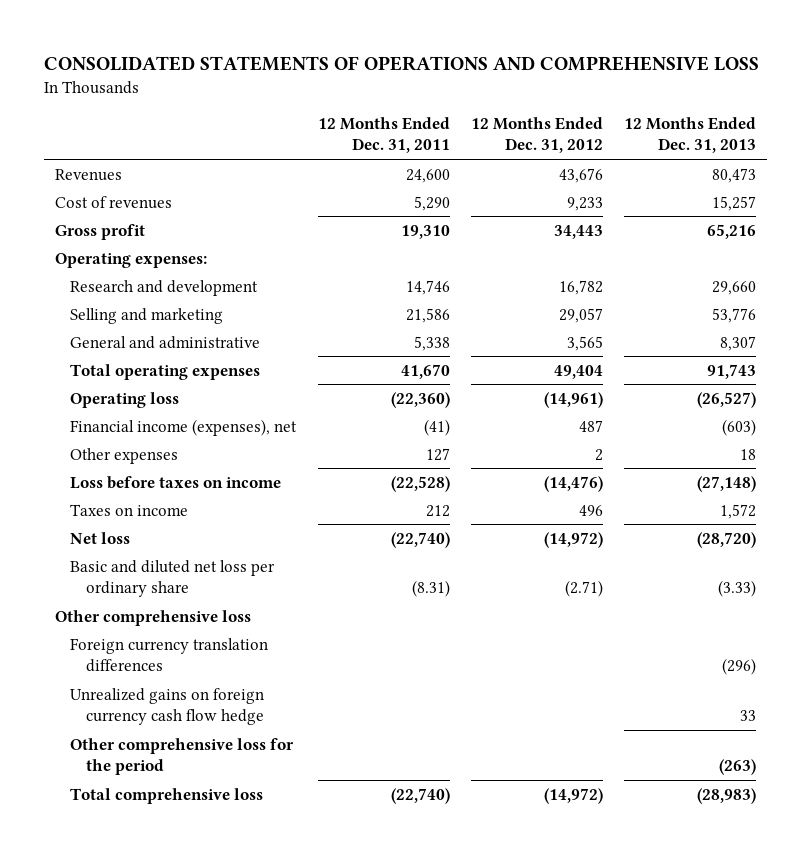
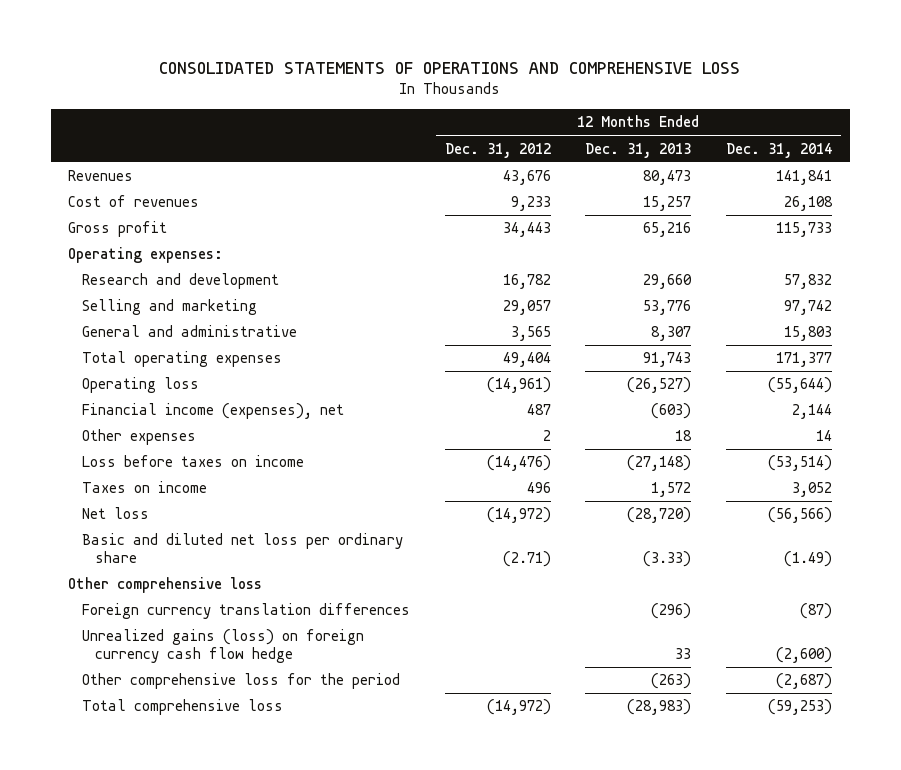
- | 12 Months Ended Dec. 31, 2011 | 12 Months Ended Dec. 31, 2012 | 12 Months Ended Dec. 31, 2013
+ | 12 Months Ended Dec. 31, 2012 | 12 Months Ended Dec. 31, 2013 | 12 Months Ended Dec. 31, 2014
- Unrealized gains on foreign currency cash flow hedge | | | 33
+ Unrealized gains (loss) on foreign currency cash flow hedge | | 33 | (2,600)

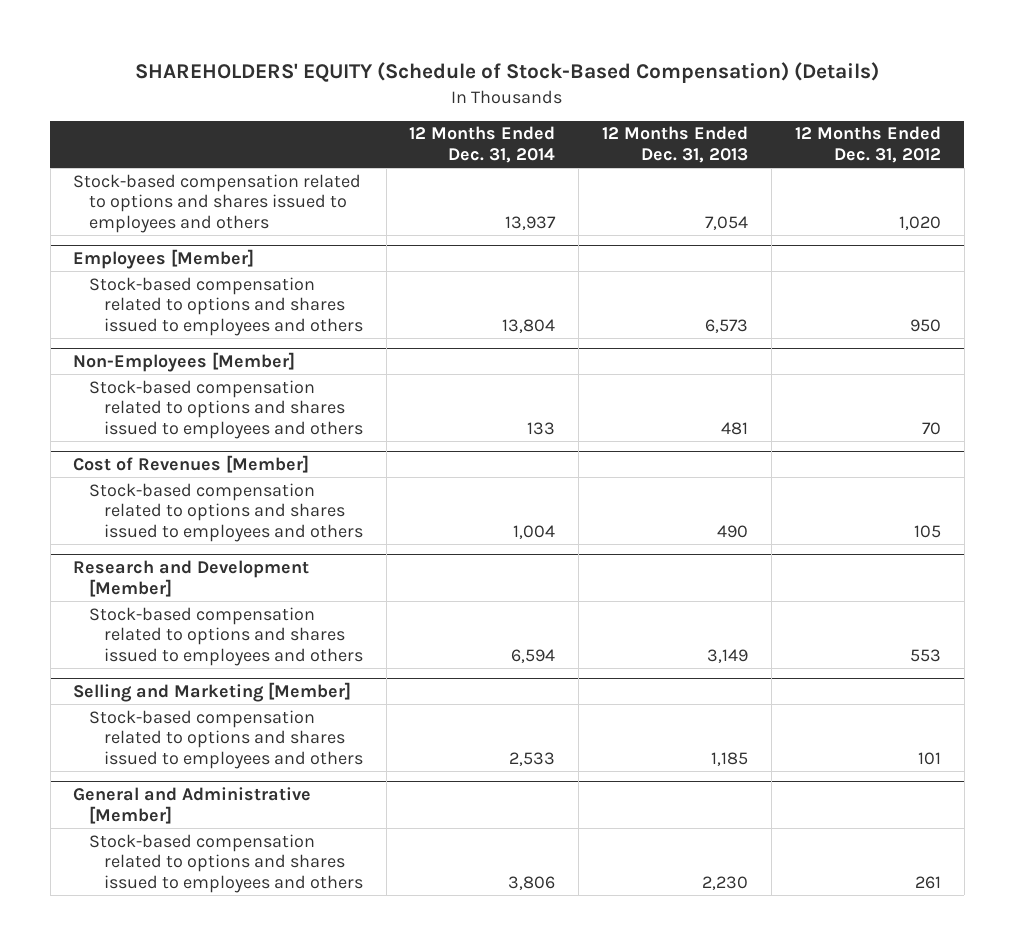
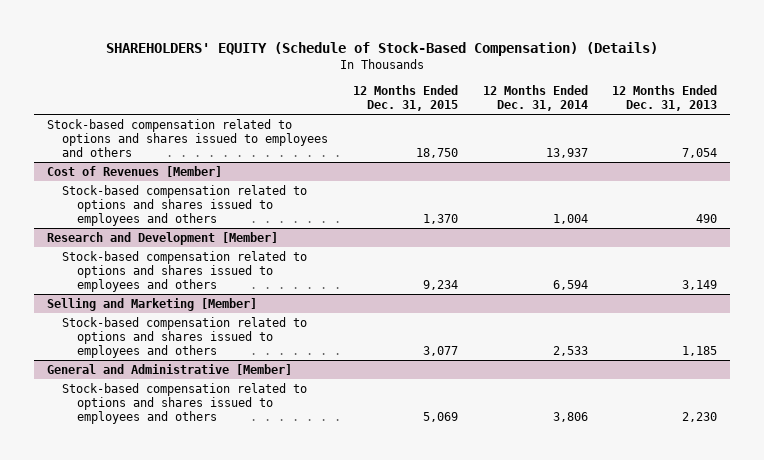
- | 12 Months Ended Dec. 31, 2014 | 12 Months Ended Dec. 31, 2013 | 12 Months Ended Dec. 31, 2012
+ | 12 Months Ended Dec. 31, 2015 | 12 Months Ended Dec. 31, 2014 | 12 Months Ended Dec. 31, 2013
- Employees [Member]
- Stock-based compensation related to options and shares issued to employees and others | 13,804 | 6,573 | 950
- Non-Employees [Member]
- Stock-based compensation related to options and shares issued to employees and others | 133 | 481 | 70

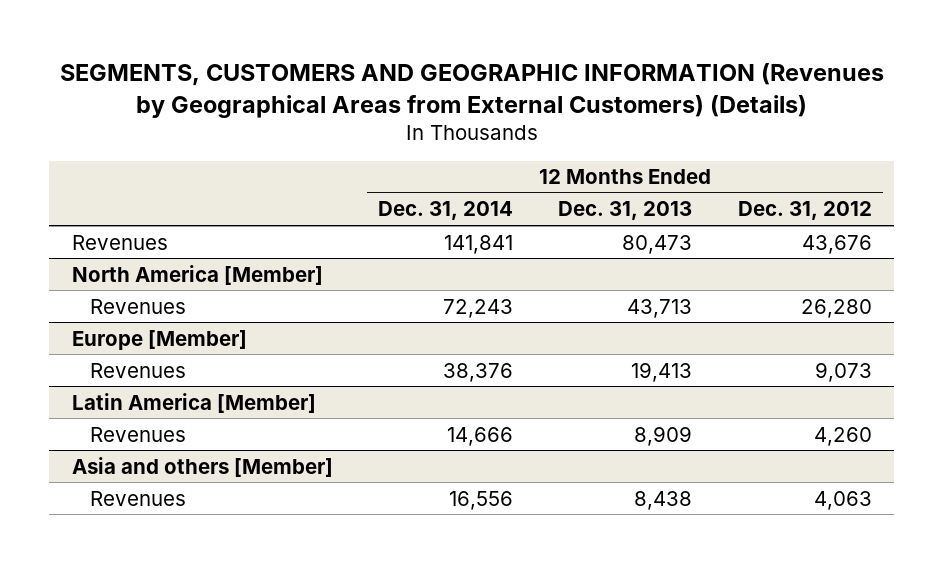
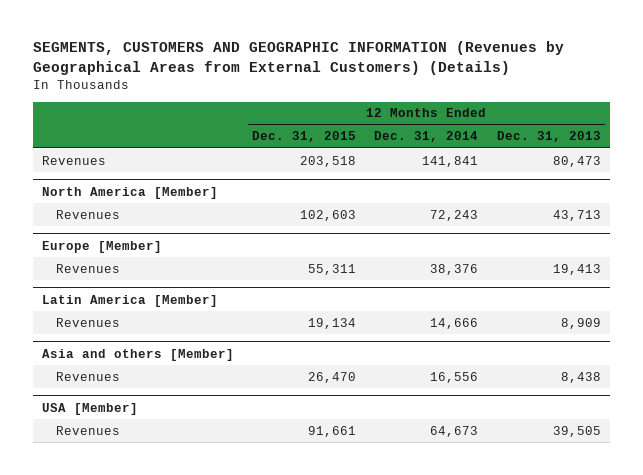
- | 12 Months Ended Dec. 31, 2014 | 12 Months Ended Dec. 31, 2013 | 12 Months Ended Dec. 31, 2012
+ | 12 Months Ended Dec. 31, 2015 | 12 Months Ended Dec. 31, 2014 | 12 Months Ended Dec. 31, 2013
+ USA [Member]
+ Revenues | 91,661 | 64,673 | 39,505

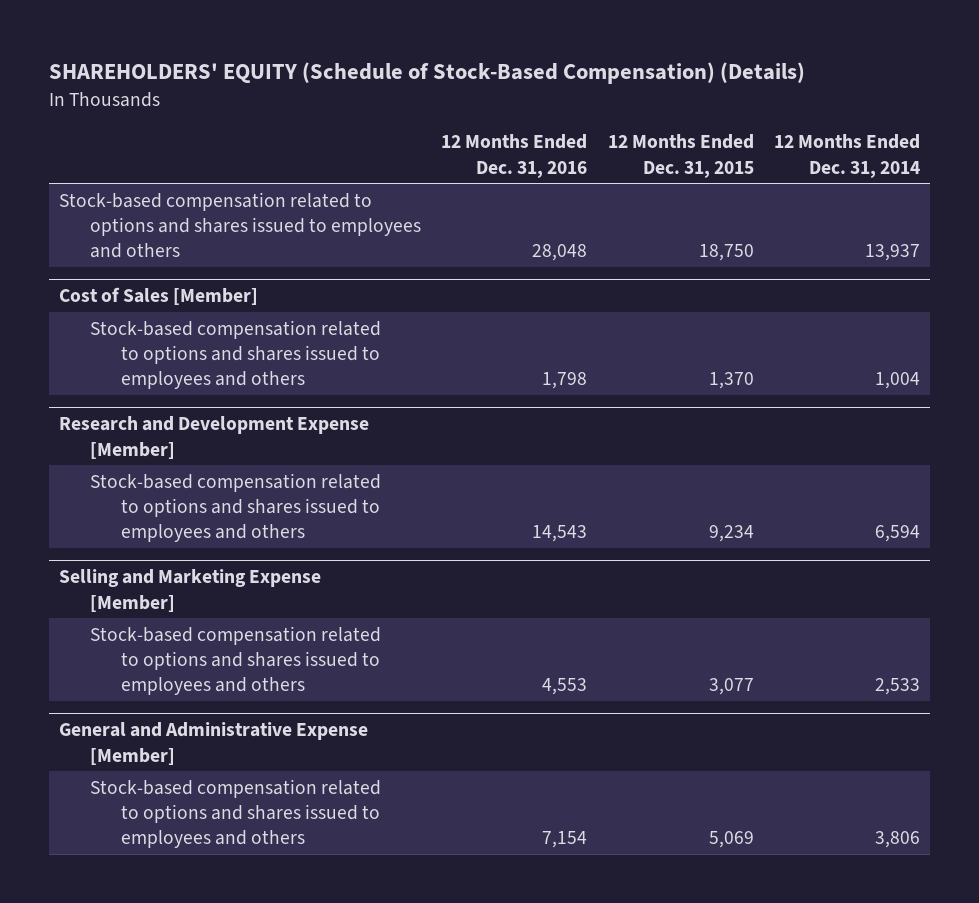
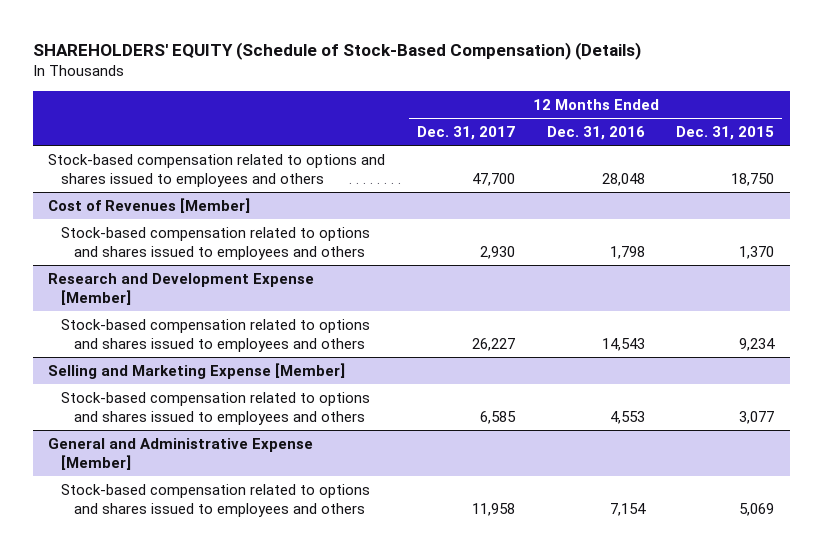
- | 12 Months Ended Dec. 31, 2016 | 12 Months Ended Dec. 31, 2015 | 12 Months Ended Dec. 31, 2014
+ | 12 Months Ended Dec. 31, 2017 | 12 Months Ended Dec. 31, 2016 | 12 Months Ended Dec. 31, 2015
- Cost of Sales [Member]
+ Cost of Revenues [Member]

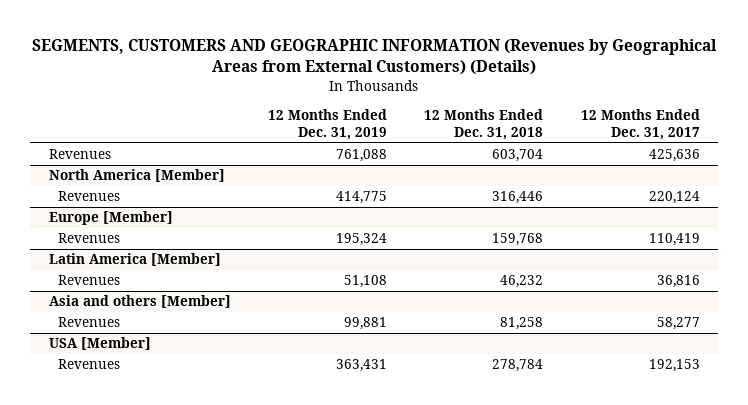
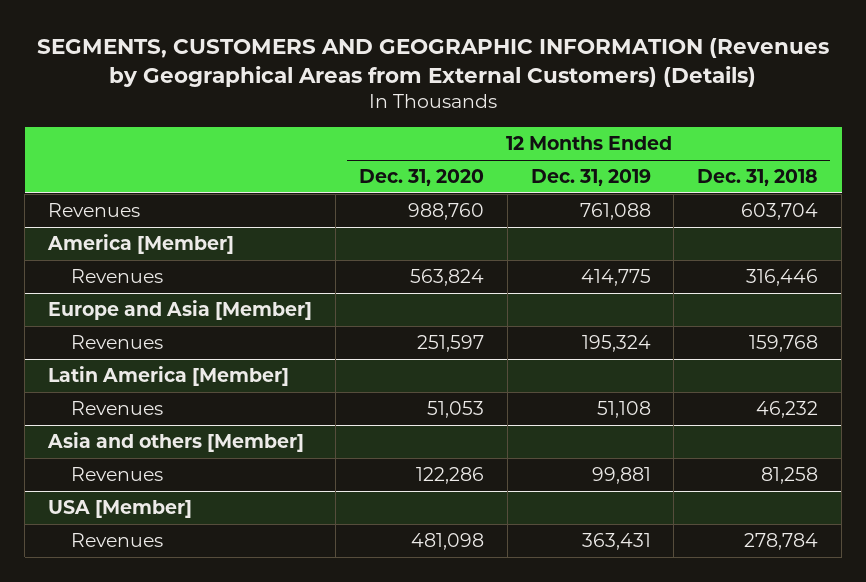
- | 12 Months Ended Dec. 31, 2019 | 12 Months Ended Dec. 31, 2018 | 12 Months Ended Dec. 31, 2017
+ | 12 Months Ended Dec. 31, 2020 | 12 Months Ended Dec. 31, 2019 | 12 Months Ended Dec. 31, 2018
- North America [Member]
+ America [Member]
- Europe [Member]
+ Europe and Asia [Member]

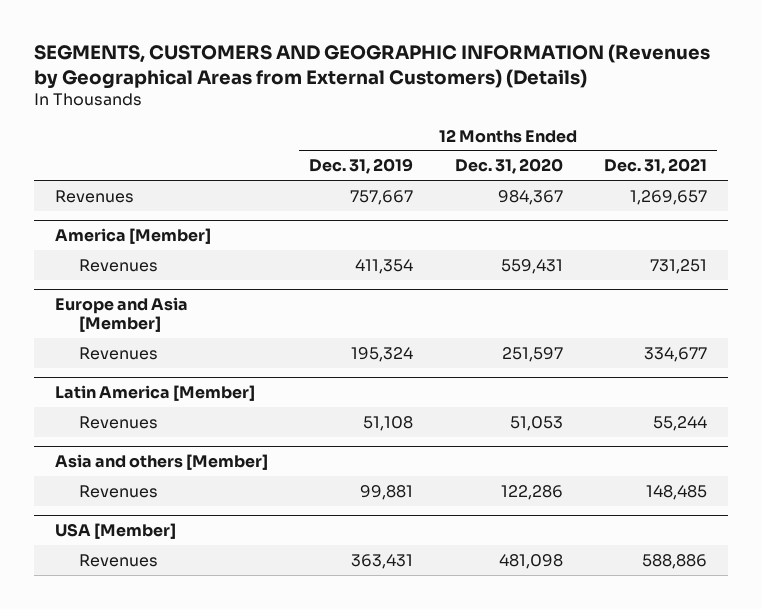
- | 12 Months Ended Dec. 31, 2020 | 12 Months Ended Dec. 31, 2019 | 12 Months Ended Dec. 31, 2018
+ | 12 Months Ended Dec. 31, 2019 | 12 Months Ended Dec. 31, 2020 | 12 Months Ended Dec. 31, 2021
- Revenues | 988,760 | 761,088 | 603,704
+ Revenues | 757,667 | 984,367 | 1,269,657
@ America [Member]
- Revenues | 563,824 | 414,775 | 316,446
+ Revenues | 411,354 | 559,431 | 731,251

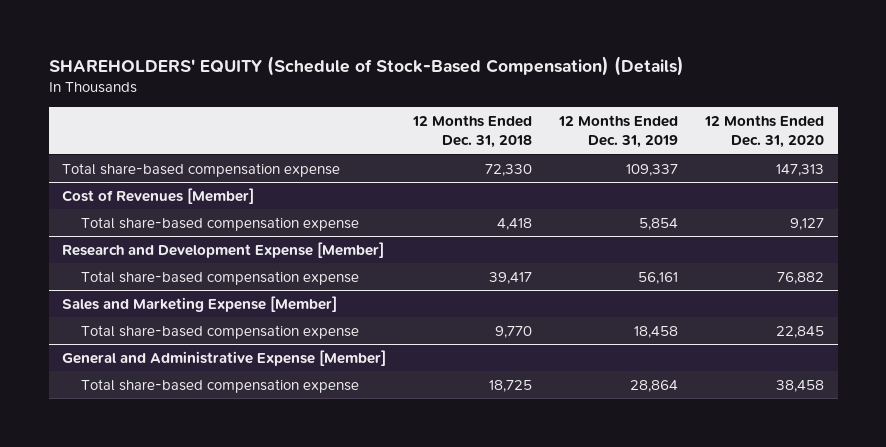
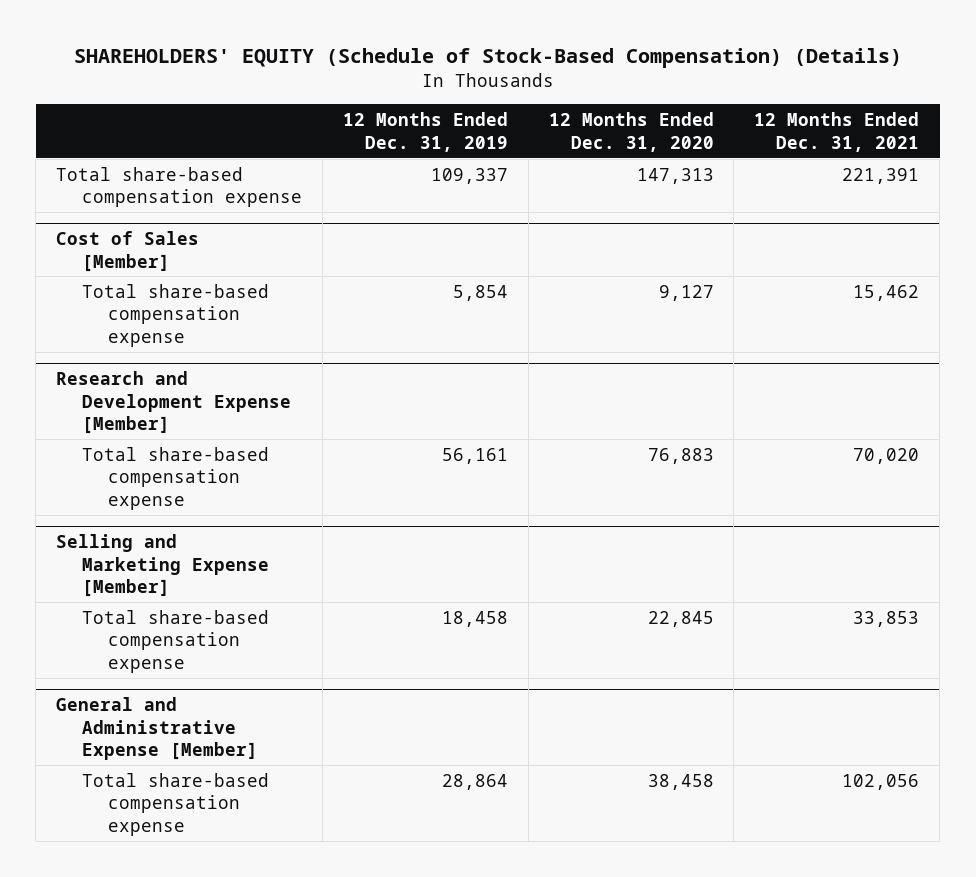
- | 12 Months Ended Dec. 31, 2018 | 12 Months Ended Dec. 31, 2019 | 12 Months Ended Dec. 31, 2020
+ | 12 Months Ended Dec. 31, 2019 | 12 Months Ended Dec. 31, 2020 | 12 Months Ended Dec. 31, 2021
- Cost of Revenues [Member]
+ Cost of Sales [Member]
@ Research and Development Expense [Member]
- Total share-based compensation expense | 39,417 | 56,161 | 76,882
- Sales and Marketing Expense [Member]
@ Research and Development Expense [Member]
+ Total share-based compensation expense | 56,161 | 76,883 | 70,020
+ Selling and Marketing Expense [Member]

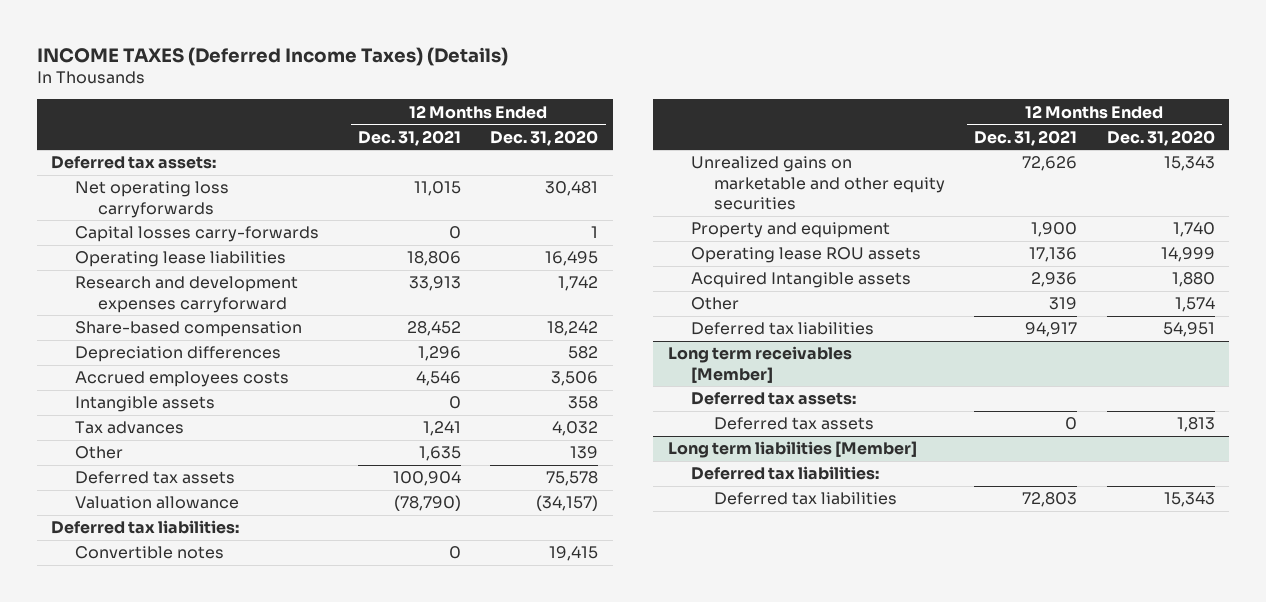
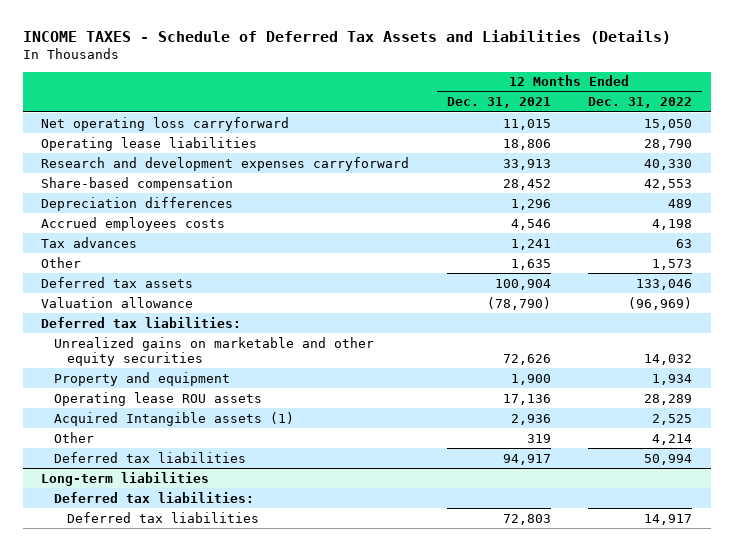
- INCOME TAXES (Deferred Income Taxes) (Details)
+ INCOME TAXES - Schedule of Deferred Tax Assets and Liabilities (Details)
- | 12 Months Ended Dec. 31, 2021 | 12 Months Ended Dec. 31, 2020
+ | 12 Months Ended Dec. 31, 2021 | 12 Months Ended Dec. 31, 2022
- Deferred tax assets:
- Net operating loss carryforwards | 11,015 | 30,481
- Capital losses carry-forwards | 0 | 1
+ Net operating loss carryforward | 11,015 | 15,050
- Intangible assets | 0 | 358
- Convertible notes | 0 | 19,415
- Acquired Intangible assets | 2,936 | 1,880
+ Acquired Intangible assets (1) | 2,936 | 2,525
- Long term receivables [Member]
- Deferred tax assets:
- Deferred tax assets | 0 | 1,813
- Long term liabilities [Member]
+ Long-term liabilities

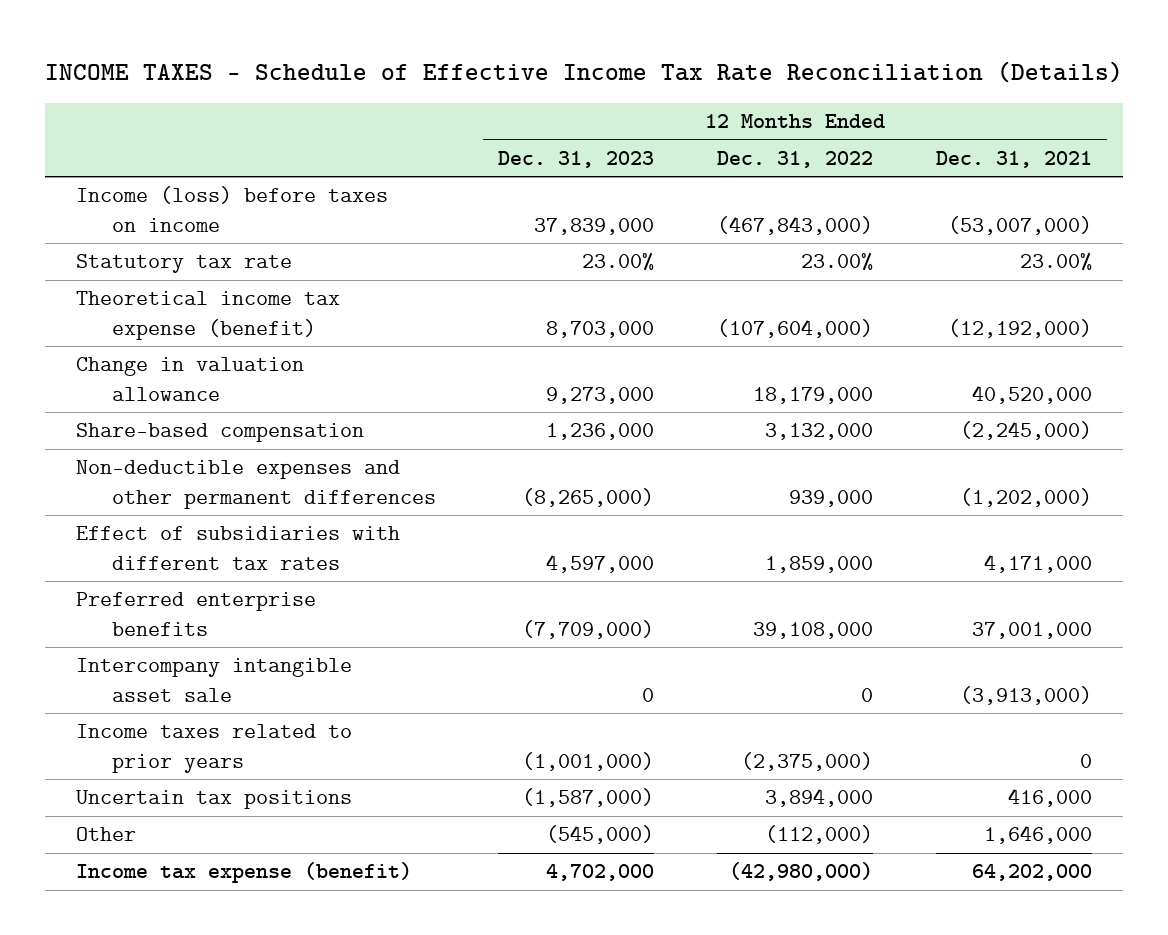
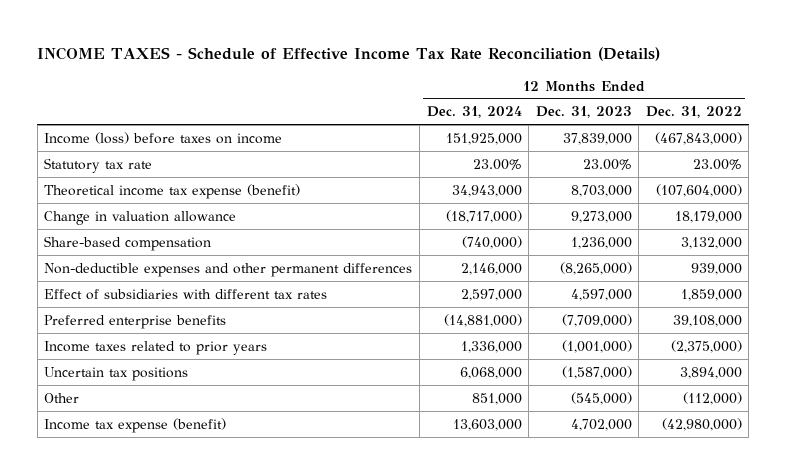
- | 12 Months Ended Dec. 31, 2023 | 12 Months Ended Dec. 31, 2022 | 12 Months Ended Dec. 31, 2021
+ | 12 Months Ended Dec. 31, 2024 | 12 Months Ended Dec. 31, 2023 | 12 Months Ended Dec. 31, 2022
- Intercompany intangible asset sale | 0 | 0 | (3,913,000)

